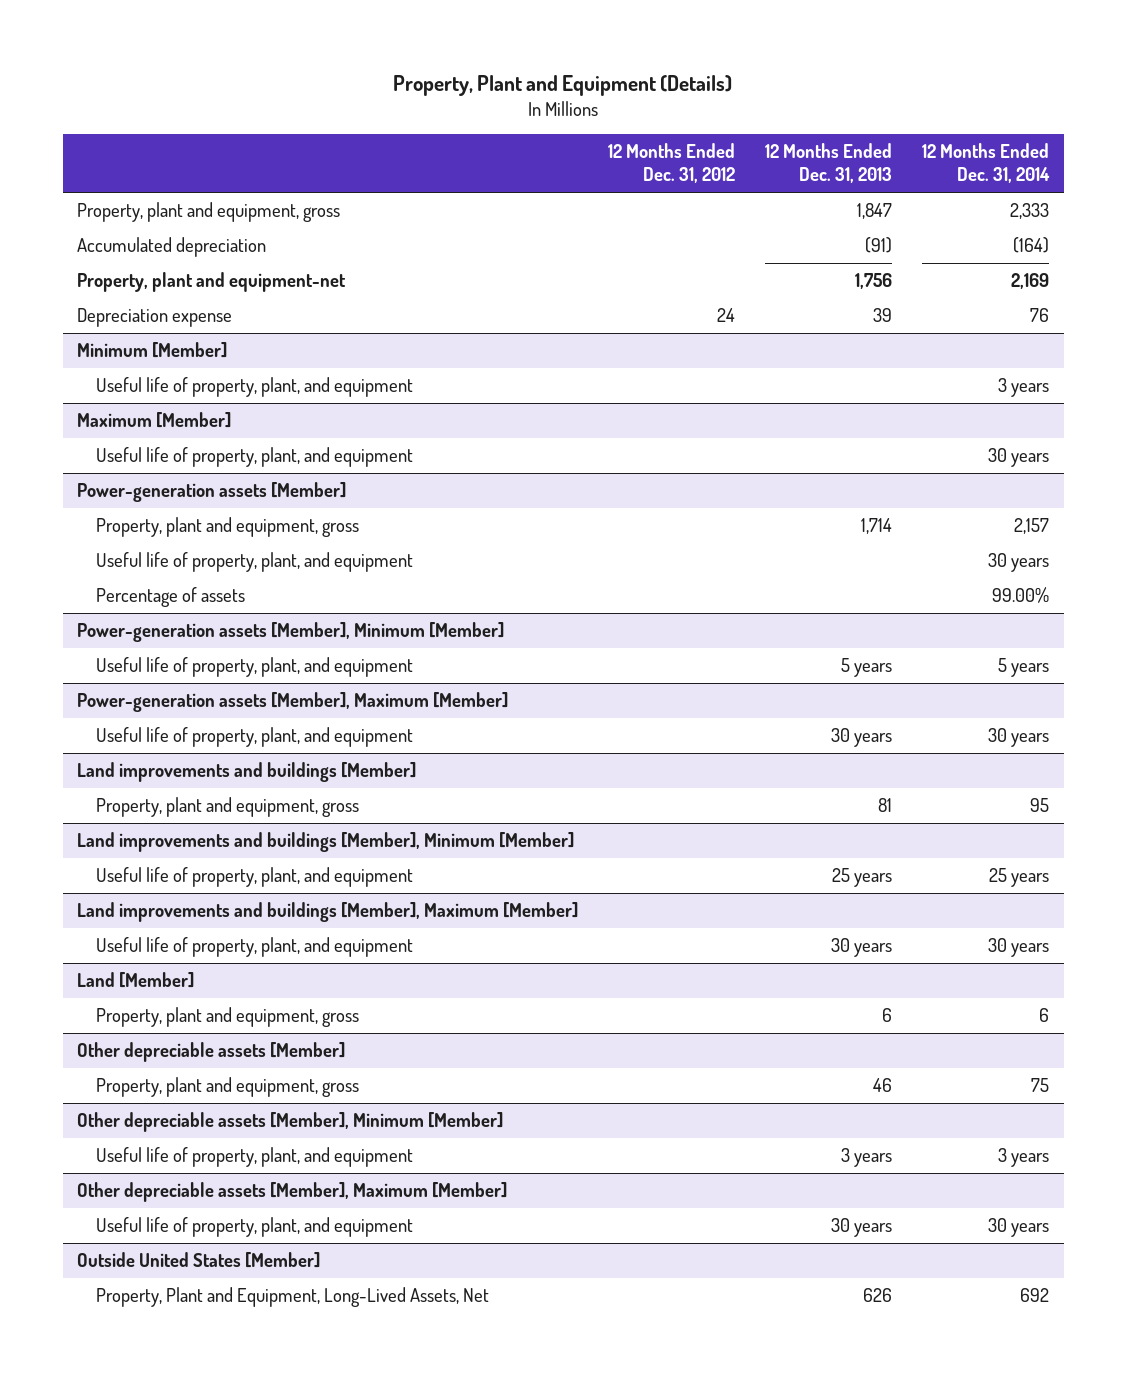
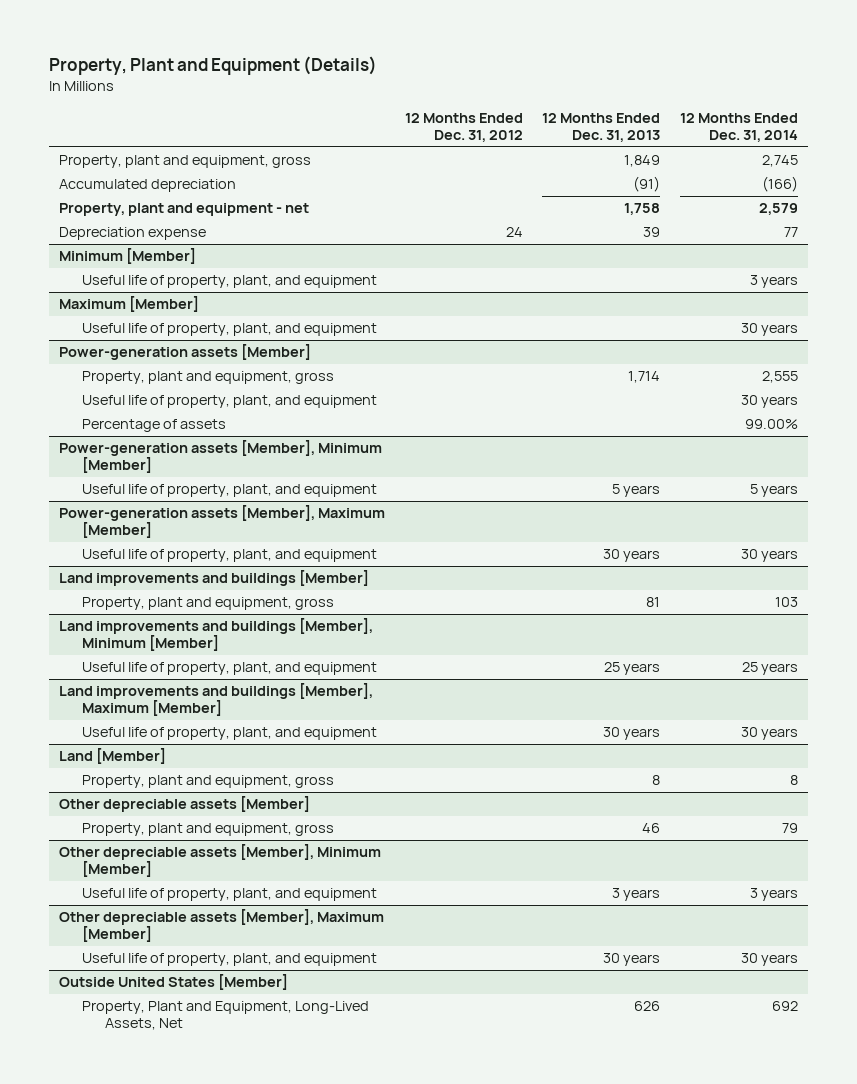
- Property, plant and equipment, gross | | 1,847 | 2,333
- Accumulated depreciation | | (91) | (164)
- Property, plant and equipment-net | | 1,756 | 2,169
- Depreciation expense | 24 | 39 | 76
+ Property, plant and equipment, gross | | 1,849 | 2,745
+ Accumulated depreciation | | (91) | (166)
+ Property, plant and equipment - net | | 1,758 | 2,579
+ Depreciation expense | 24 | 39 | 77
@ Power-generation assets [Member]
- Property, plant and equipment, gross | | 1,714 | 2,157
+ Property, plant and equipment, gross | | 1,714 | 2,555
@ Land improvements and buildings [Member]
- Property, plant and equipment, gross | | 81 | 95
+ Property, plant and equipment, gross | | 81 | 103
@ Land [Member]
- Property, plant and equipment, gross | | 6 | 6
+ Property, plant and equipment, gross | | 8 | 8
@ Other depreciable assets [Member]
- Property, plant and equipment, gross | | 46 | 75
+ Property, plant and equipment, gross | | 46 | 79

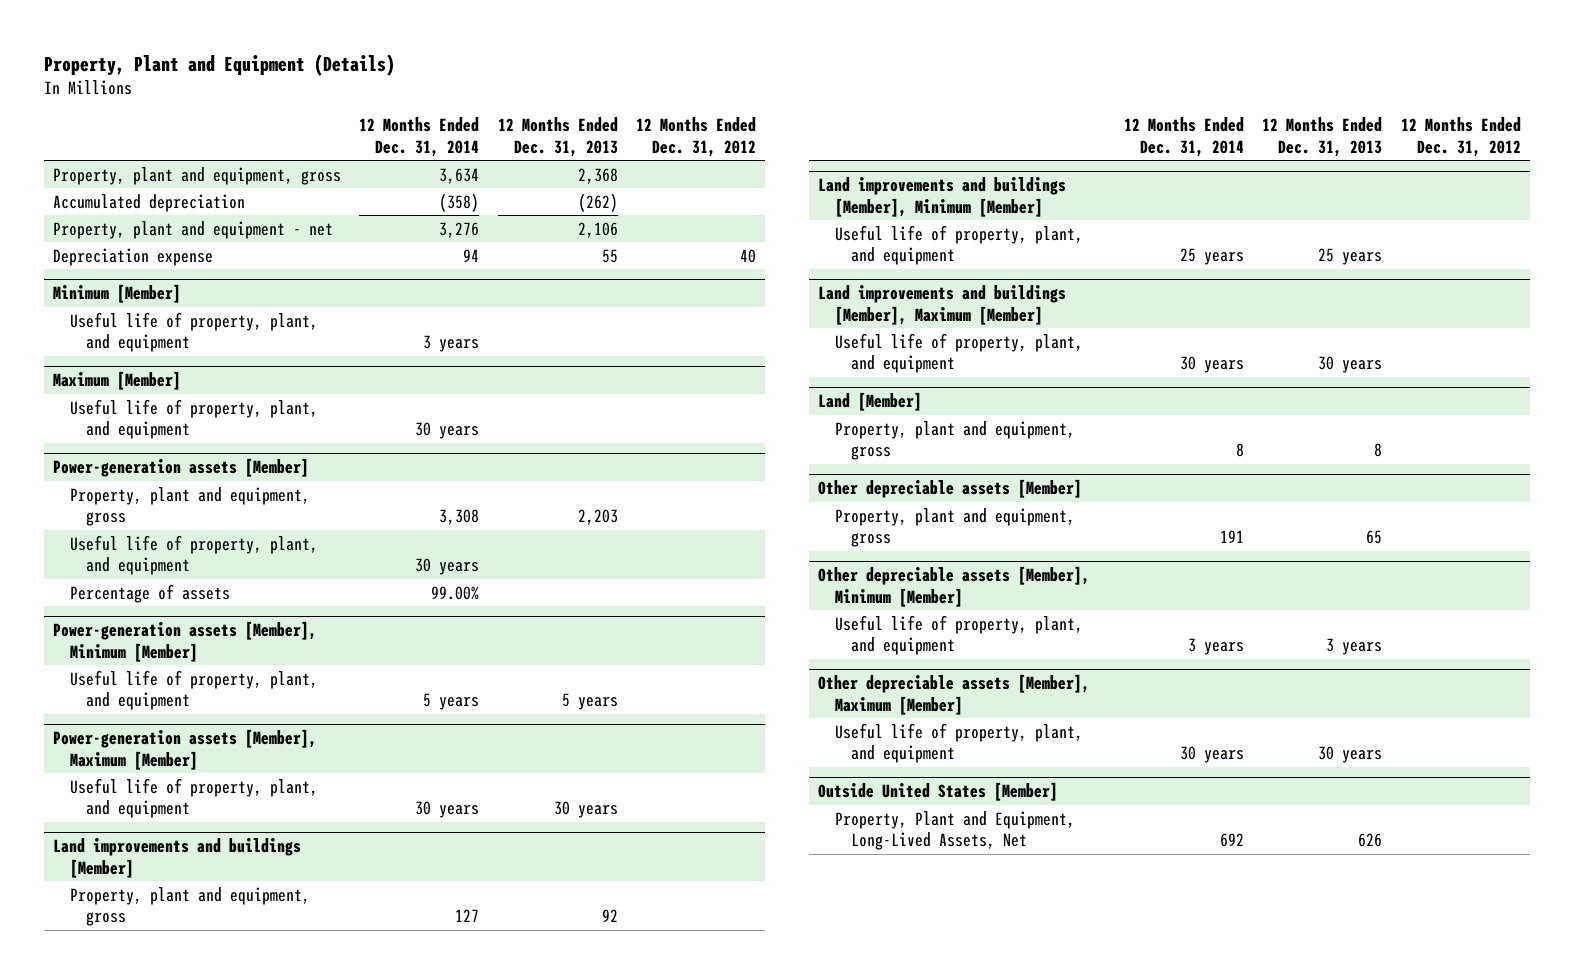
- | 12 Months Ended Dec. 31, 2012 | 12 Months Ended Dec. 31, 2013 | 12 Months Ended Dec. 31, 2014
+ | 12 Months Ended Dec. 31, 2014 | 12 Months Ended Dec. 31, 2013 | 12 Months Ended Dec. 31, 2012
- Property, plant and equipment, gross | | 1,849 | 2,745
- Accumulated depreciation | | (91) | (166)
- Property, plant and equipment - net | | 1,758 | 2,579
- Depreciation expense | 24 | 39 | 77
+ Property, plant and equipment, gross | 3,634 | 2,368 |
+ Accumulated depreciation | (358) | (262) |
+ Property, plant and equipment - net | 3,276 | 2,106 |
+ Depreciation expense | 94 | 55 | 40
@ Power-generation assets [Member]
- Property, plant and equipment, gross | | 1,714 | 2,555
+ Property, plant and equipment, gross | 3,308 | 2,203 |
@ Land improvements and buildings [Member]
- Property, plant and equipment, gross | | 81 | 103
+ Property, plant and equipment, gross | 127 | 92 |
@ Other depreciable assets [Member]
- Property, plant and equipment, gross | | 46 | 79
+ Property, plant and equipment, gross | 191 | 65 |

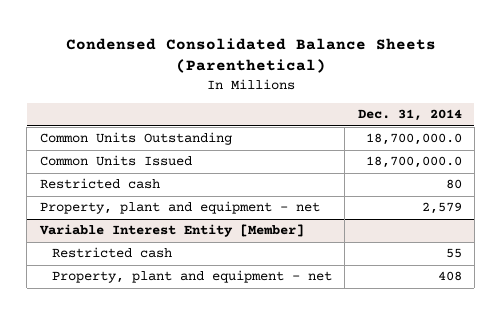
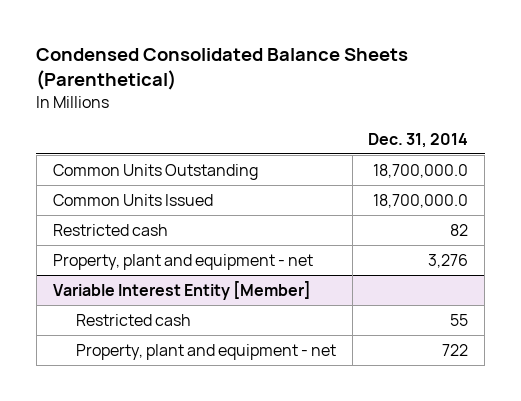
- Restricted cash | 80
- Property, plant and equipment - net | 2,579
+ Restricted cash | 82
+ Property, plant and equipment - net | 3,276
@ Variable Interest Entity [Member]
- Property, plant and equipment - net | 408
+ Property, plant and equipment - net | 722

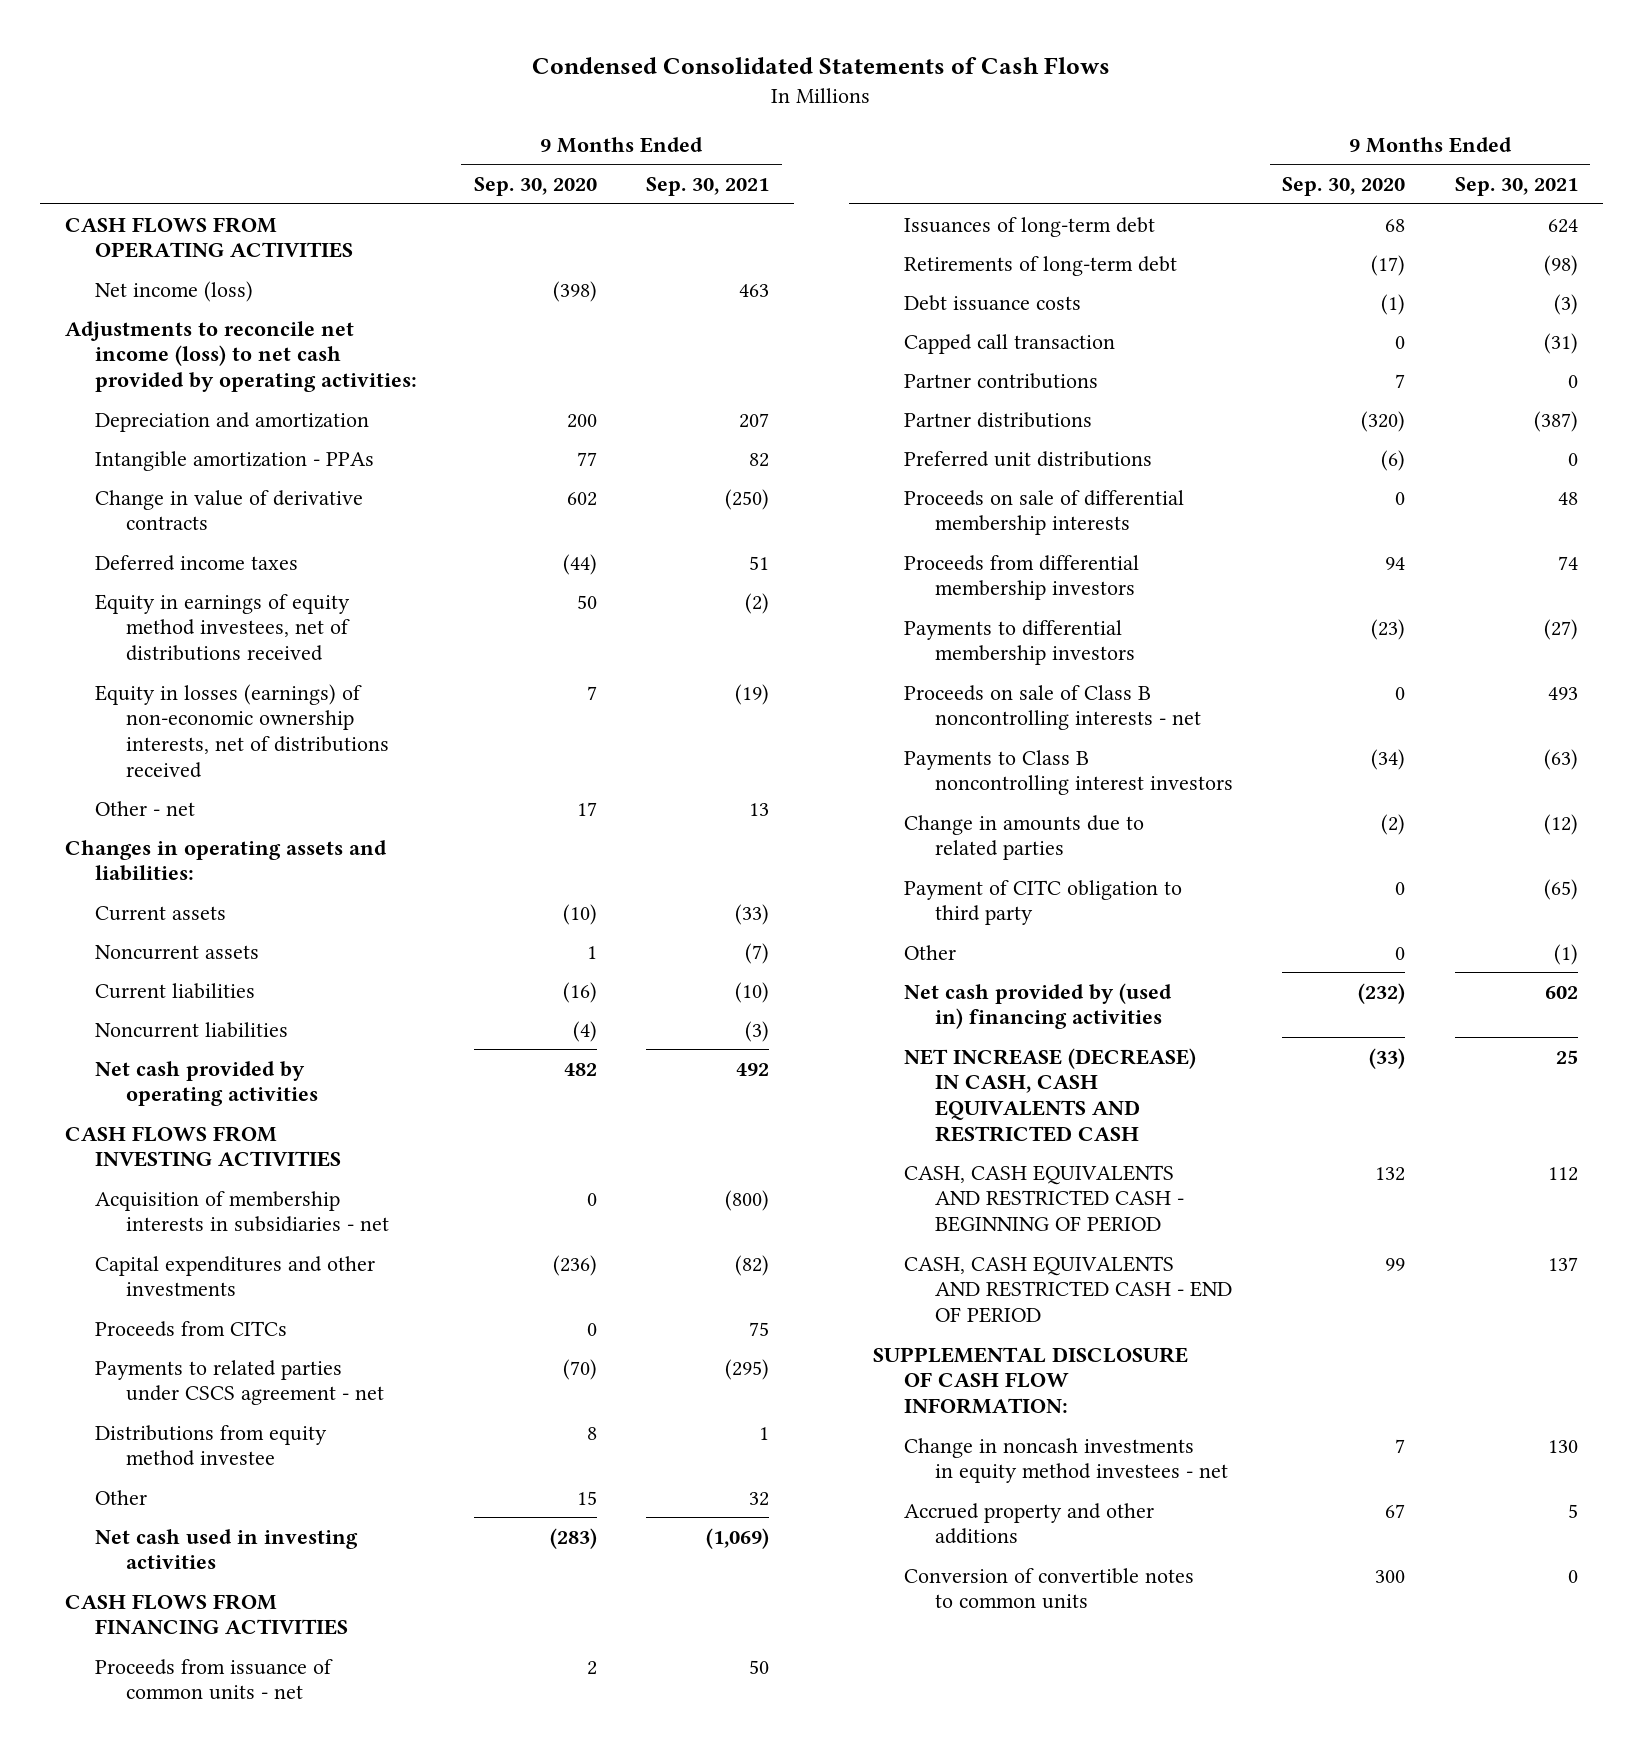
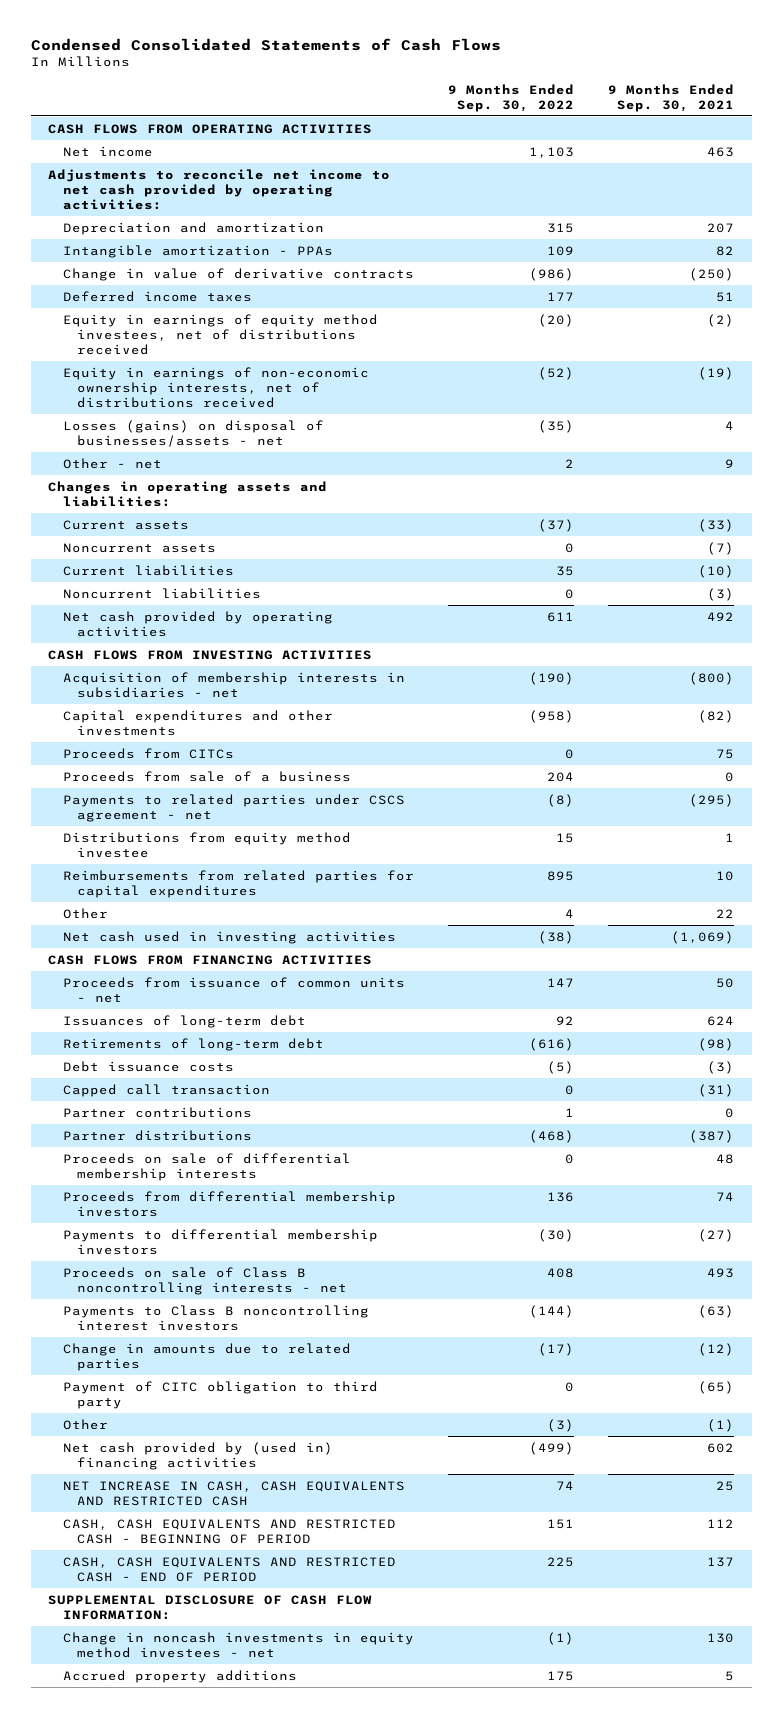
- | 9 Months Ended Sep. 30, 2020 | 9 Months Ended Sep. 30, 2021
+ | 9 Months Ended Sep. 30, 2022 | 9 Months Ended Sep. 30, 2021
- Net income (loss) | (398) | 463
- Adjustments to reconcile net income (loss) to net cash provided by operating activities:
+ Net income | 1,103 | 463
+ Adjustments to reconcile net income to net cash provided by operating activities:
- Equity in losses (earnings) of non-economic ownership interests, net of distributions received | 7 | (19)
- Other - net | 17 | 13
+ Equity in earnings of non-economic ownership interests, net of distributions received | (52) | (19)
+ Losses (gains) on disposal of businesses/assets - net | (35) | 4
+ Other - net | 2 | 9
+ Proceeds from sale of a business | 204 | 0
- Other | 15 | 32
+ Reimbursements from related parties for capital expenditures | 895 | 10
+ Other | 4 | 22
- Preferred unit distributions | (6) | 0
- NET INCREASE (DECREASE) IN CASH, CASH EQUIVALENTS AND RESTRICTED CASH | (33) | 25
+ NET INCREASE IN CASH, CASH EQUIVALENTS AND RESTRICTED CASH | 74 | 25
- Accrued property and other additions | 67 | 5
- Conversion of convertible notes to common units | 300 | 0
+ Accrued property additions | 175 | 5

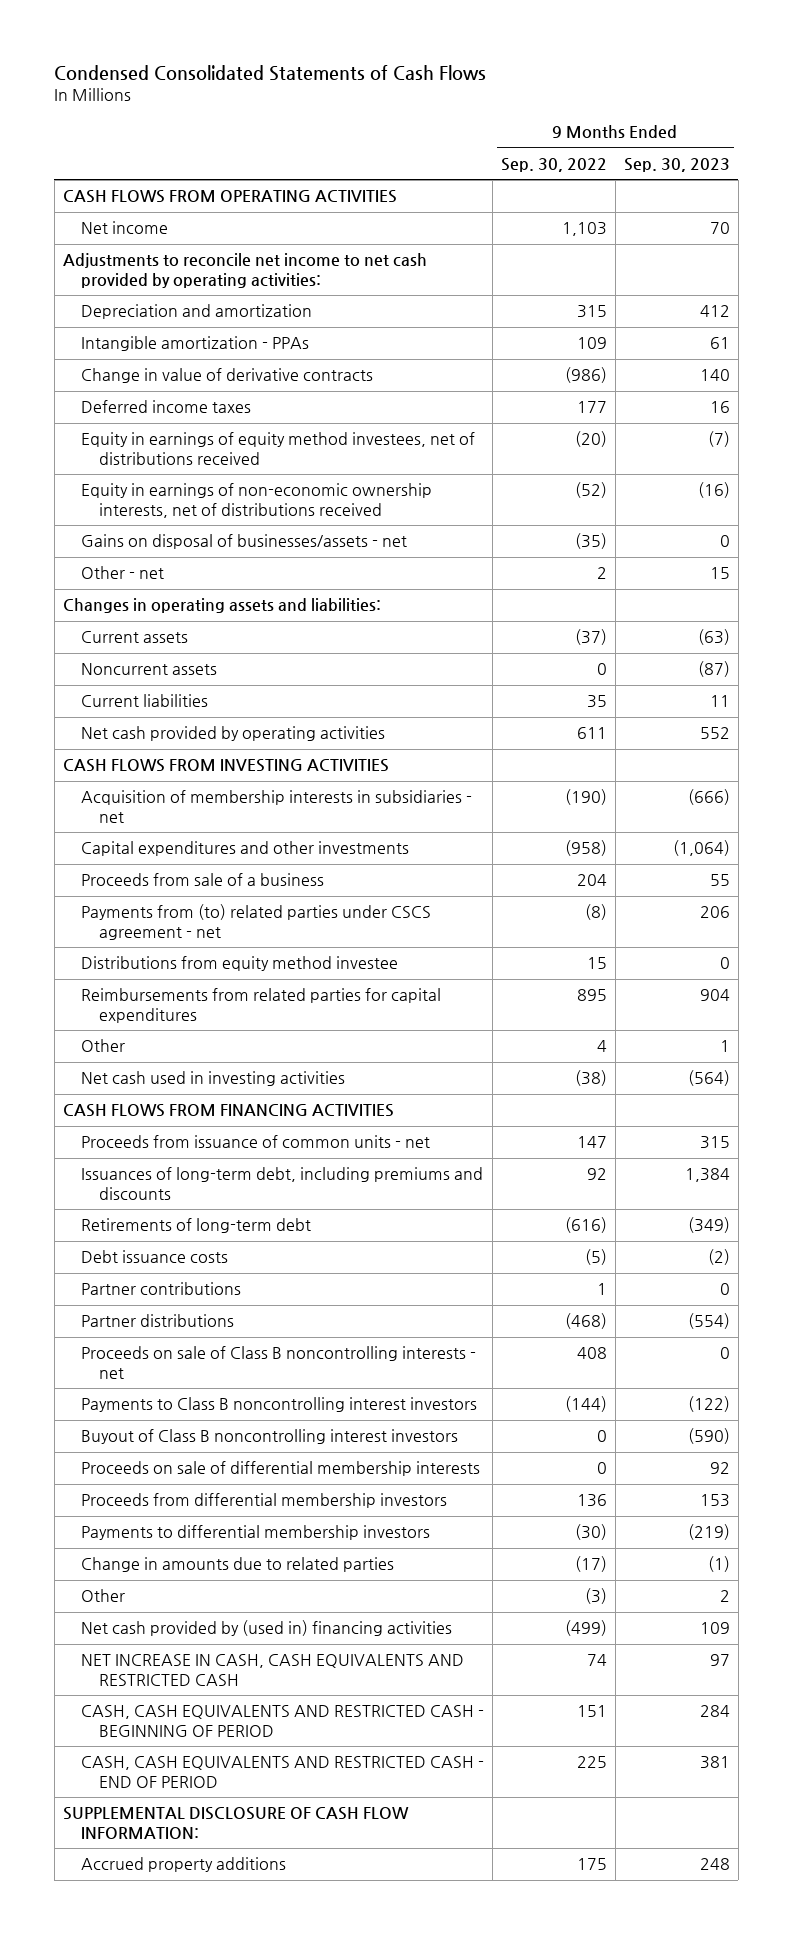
- | 9 Months Ended Sep. 30, 2022 | 9 Months Ended Sep. 30, 2021
+ | 9 Months Ended Sep. 30, 2022 | 9 Months Ended Sep. 30, 2023
- Losses (gains) on disposal of businesses/assets - net | (35) | 4
+ Gains on disposal of businesses/assets - net | (35) | 0
- Noncurrent liabilities | 0 | (3)
- Proceeds from CITCs | 0 | 75
- Payments to related parties under CSCS agreement - net | (8) | (295)
+ Payments from (to) related parties under CSCS agreement - net | (8) | 206
- Issuances of long-term debt | 92 | 624
+ Issuances of long-term debt, including premiums and discounts | 92 | 1,384
- Capped call transaction | 0 | (31)
moved up: Proceeds on sale of Class B noncontrolling interests - net | 408 | 0
moved up: Payments to Class B noncontrolling interest investors | (144) | (122)
+ Buyout of Class B noncontrolling interest investors | 0 | (590)
- Payment of CITC obligation to third party | 0 | (65)
- Change in noncash investments in equity method investees - net | (1) | 130

